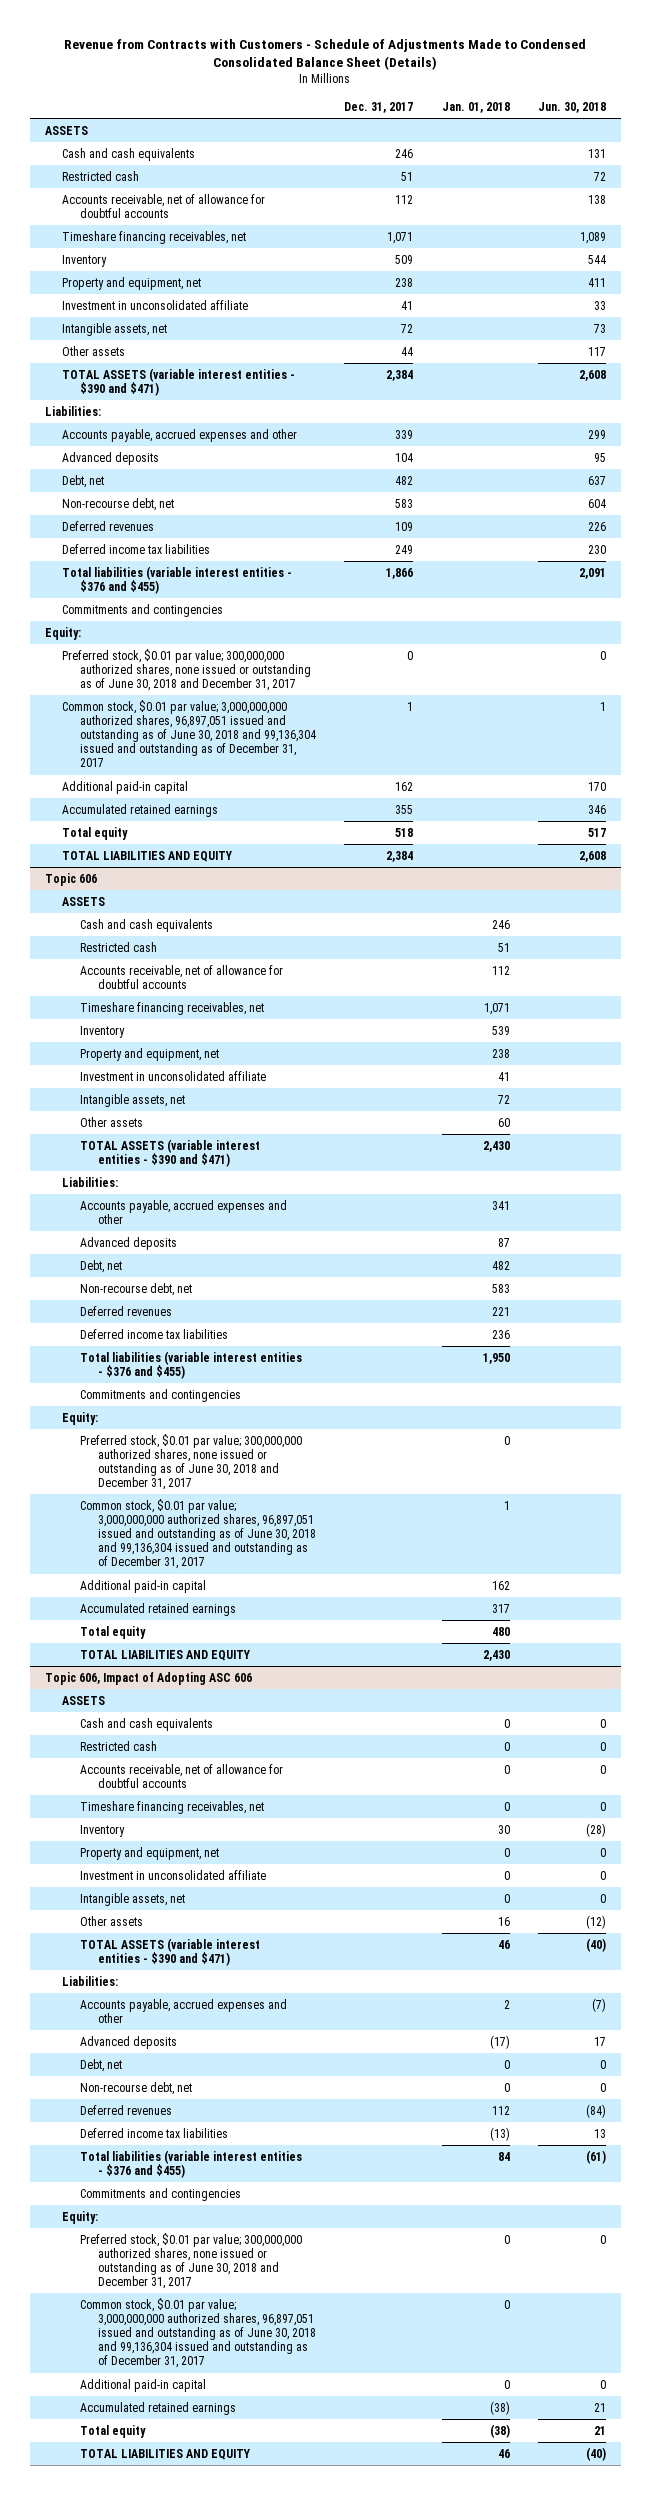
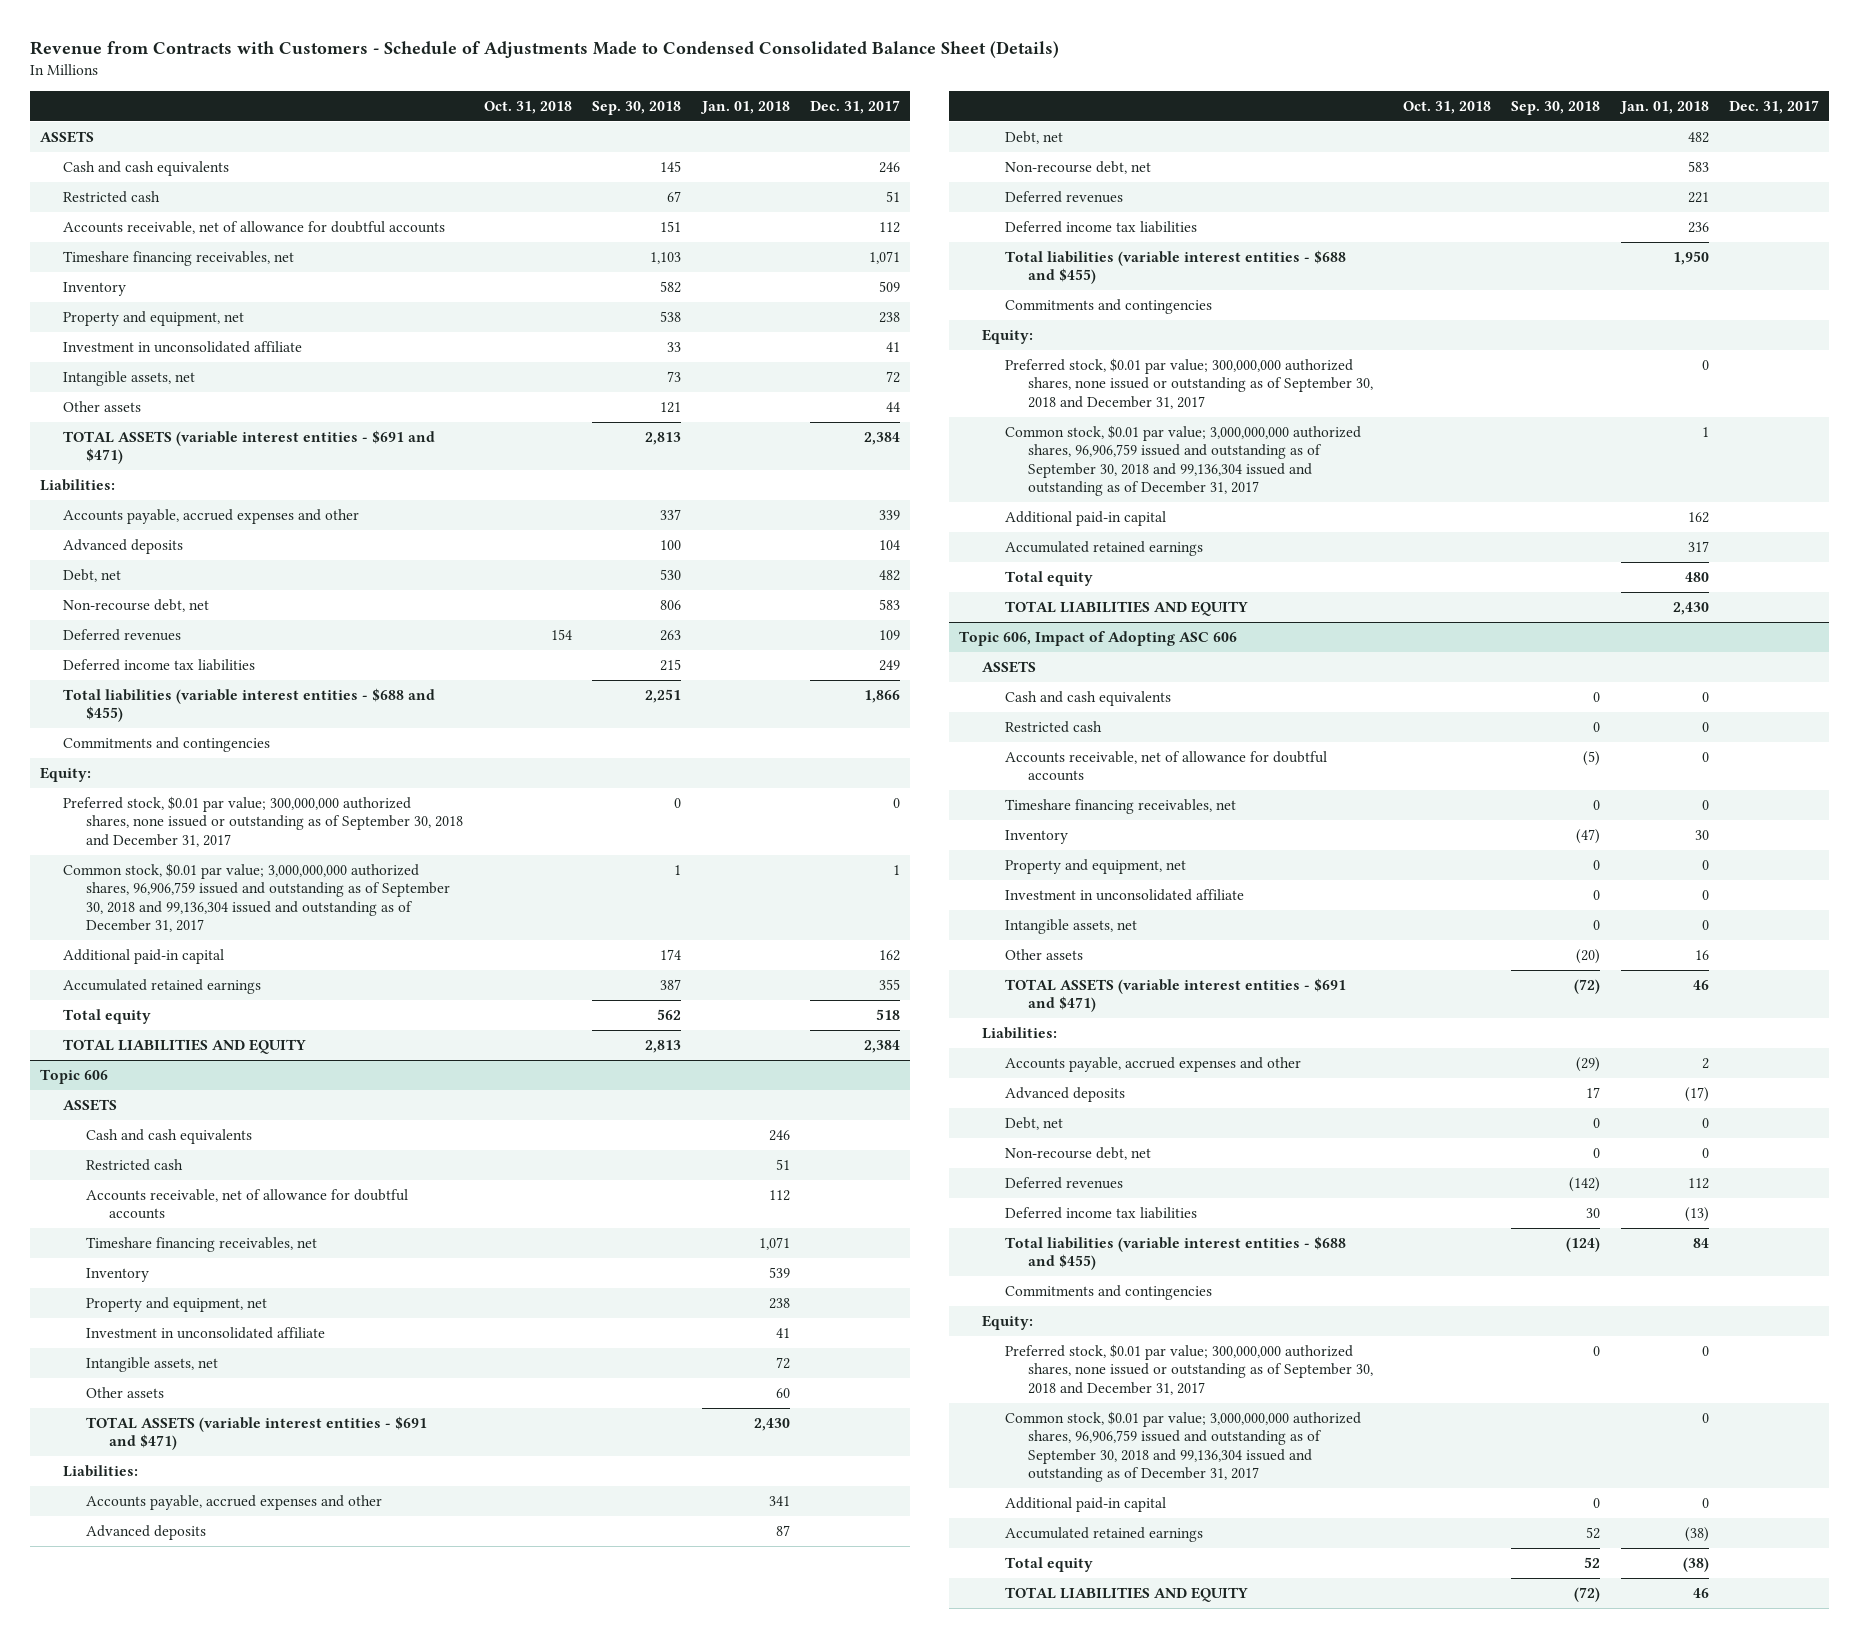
- | Dec. 31, 2017 | Jan. 01, 2018 | Jun. 30, 2018
+ | Oct. 31, 2018 | Sep. 30, 2018 | Jan. 01, 2018 | Dec. 31, 2017
- TOTAL ASSETS (variable interest entities - $390 and $471) | 2,384 | | 2,608
+ TOTAL ASSETS (variable interest entities - $691 and $471) | | 2,813 | | 2,384
- Total liabilities (variable interest entities - $376 and $455) | 1,866 | | 2,091
+ Total liabilities (variable interest entities - $688 and $455) | | 2,251 | | 1,866
- Preferred stock, $0.01 par value; 300,000,000 authorized shares, none issued or outstanding as of June 30, 2018 and December 31, 2017 | 0 | | 0
- Common stock, $0.01 par value; 3,000,000,000 authorized shares, 96,897,051 issued and outstanding as of June 30, 2018 and 99,136,304 issued and outstanding as of December 31, 2017 | 1 | | 1
+ Preferred stock, $0.01 par value; 300,000,000 authorized shares, none issued or outstanding as of September 30, 2018 and December 31, 2017 | | 0 | | 0
+ Common stock, $0.01 par value; 3,000,000,000 authorized shares, 96,906,759 issued and outstanding as of September 30, 2018 and 99,136,304 issued and outstanding as of December 31, 2017 | | 1 | | 1
@ Topic 606
- TOTAL ASSETS (variable interest entities - $390 and $471) | | 2,430 |
+ TOTAL ASSETS (variable interest entities - $691 and $471) | | | 2,430 |
- Total liabilities (variable interest entities - $376 and $455) | | 1,950 |
+ Total liabilities (variable interest entities - $688 and $455) | | | 1,950 |
- Preferred stock, $0.01 par value; 300,000,000 authorized shares, none issued or outstanding as of June 30, 2018 and December 31, 2017 | | 0 |
- Common stock, $0.01 par value; 3,000,000,000 authorized shares, 96,897,051 issued and outstanding as of June 30, 2018 and 99,136,304 issued and outstanding as of December 31, 2017 | | 1 |
+ Preferred stock, $0.01 par value; 300,000,000 authorized shares, none issued or outstanding as of September 30, 2018 and December 31, 2017 | | | 0 |
+ Common stock, $0.01 par value; 3,000,000,000 authorized shares, 96,906,759 issued and outstanding as of September 30, 2018 and 99,136,304 issued and outstanding as of December 31, 2017 | | | 1 |
@ Topic 606, Impact of Adopting ASC 606
- TOTAL ASSETS (variable interest entities - $390 and $471) | | 46 | (40)
+ TOTAL ASSETS (variable interest entities - $691 and $471) | | (72) | 46 |
- Total liabilities (variable interest entities - $376 and $455) | | 84 | (61)
+ Total liabilities (variable interest entities - $688 and $455) | | (124) | 84 |
- Preferred stock, $0.01 par value; 300,000,000 authorized shares, none issued or outstanding as of June 30, 2018 and December 31, 2017 | | 0 | 0
- Common stock, $0.01 par value; 3,000,000,000 authorized shares, 96,897,051 issued and outstanding as of June 30, 2018 and 99,136,304 issued and outstanding as of December 31, 2017 | | 0 |
+ Preferred stock, $0.01 par value; 300,000,000 authorized shares, none issued or outstanding as of September 30, 2018 and December 31, 2017 | | 0 | 0 |
+ Common stock, $0.01 par value; 3,000,000,000 authorized shares, 96,906,759 issued and outstanding as of September 30, 2018 and 99,136,304 issued and outstanding as of December 31, 2017 | | | 0 |

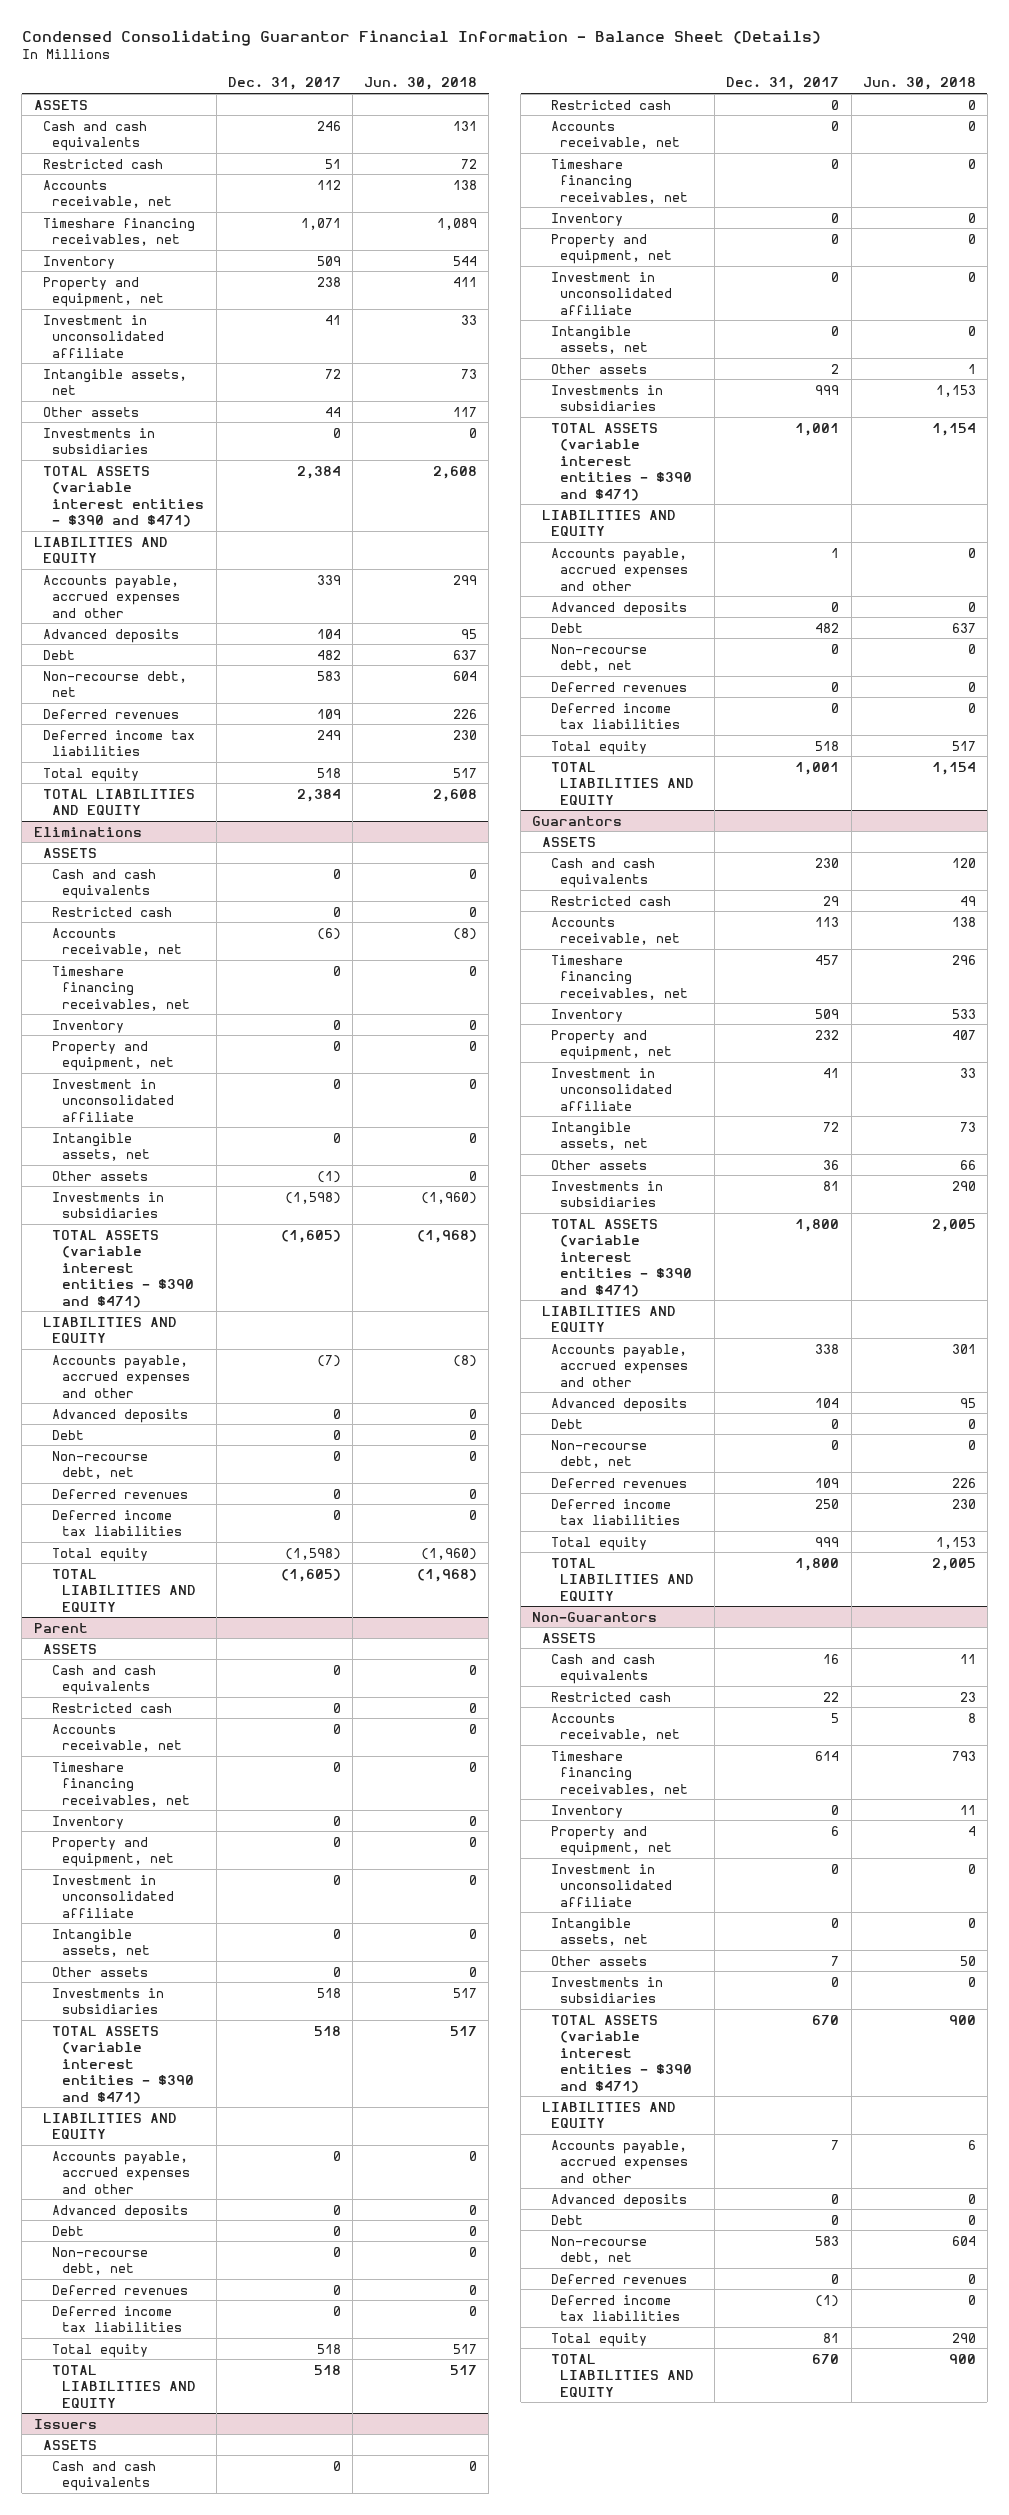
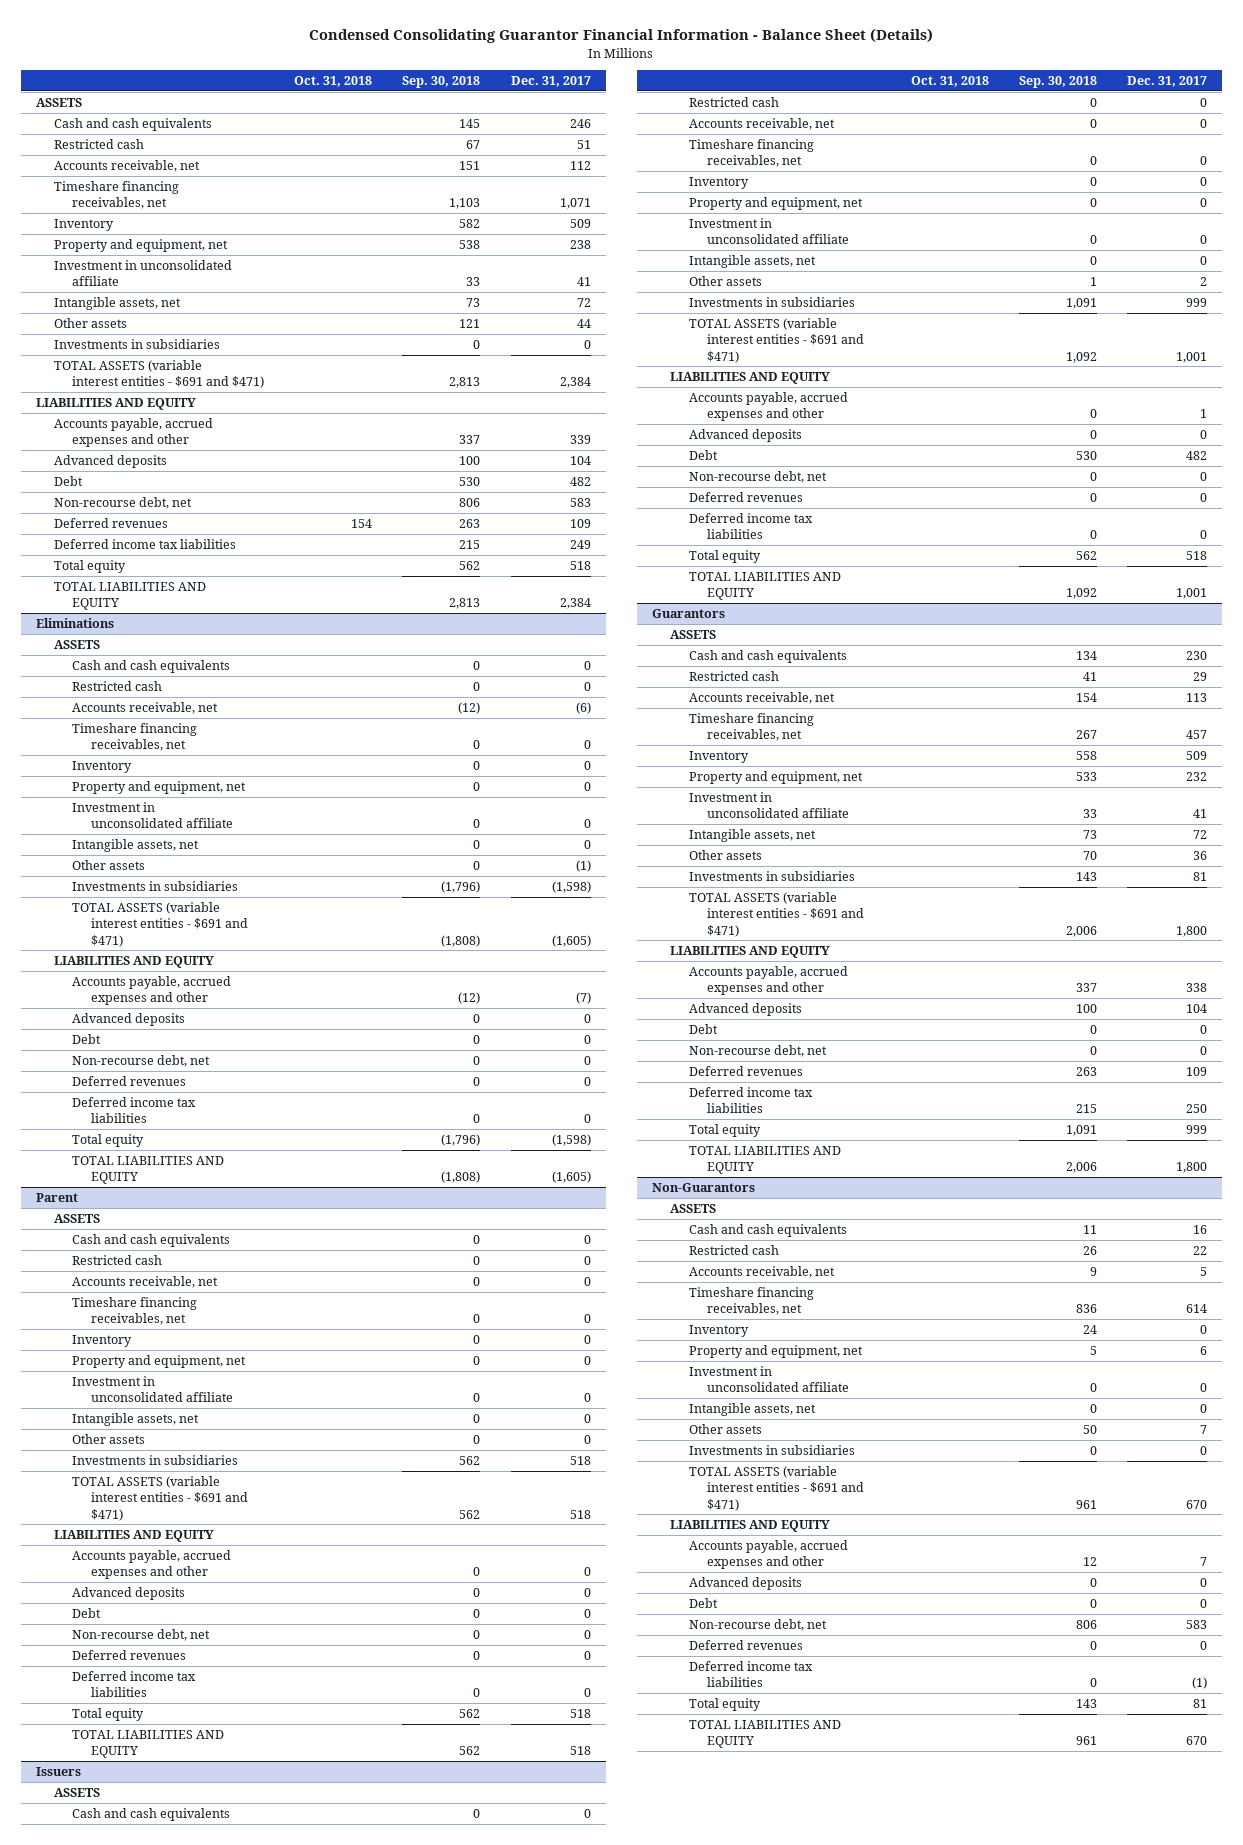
- | Dec. 31, 2017 | Jun. 30, 2018
+ | Oct. 31, 2018 | Sep. 30, 2018 | Dec. 31, 2017
- TOTAL ASSETS (variable interest entities - $390 and $471) | 2,384 | 2,608
+ TOTAL ASSETS (variable interest entities - $691 and $471) | | 2,813 | 2,384
@ Eliminations
- TOTAL ASSETS (variable interest entities - $390 and $471) | (1,605) | (1,968)
+ TOTAL ASSETS (variable interest entities - $691 and $471) | | (1,808) | (1,605)
@ Parent
- TOTAL ASSETS (variable interest entities - $390 and $471) | 518 | 517
+ TOTAL ASSETS (variable interest entities - $691 and $471) | | 562 | 518
@ Issuers
- TOTAL ASSETS (variable interest entities - $390 and $471) | 1,001 | 1,154
+ TOTAL ASSETS (variable interest entities - $691 and $471) | | 1,092 | 1,001
@ Guarantors
- TOTAL ASSETS (variable interest entities - $390 and $471) | 1,800 | 2,005
+ TOTAL ASSETS (variable interest entities - $691 and $471) | | 2,006 | 1,800
@ Non-Guarantors
- TOTAL ASSETS (variable interest entities - $390 and $471) | 670 | 900
+ TOTAL ASSETS (variable interest entities - $691 and $471) | | 961 | 670

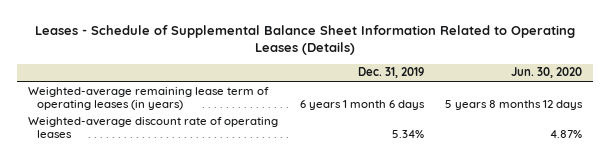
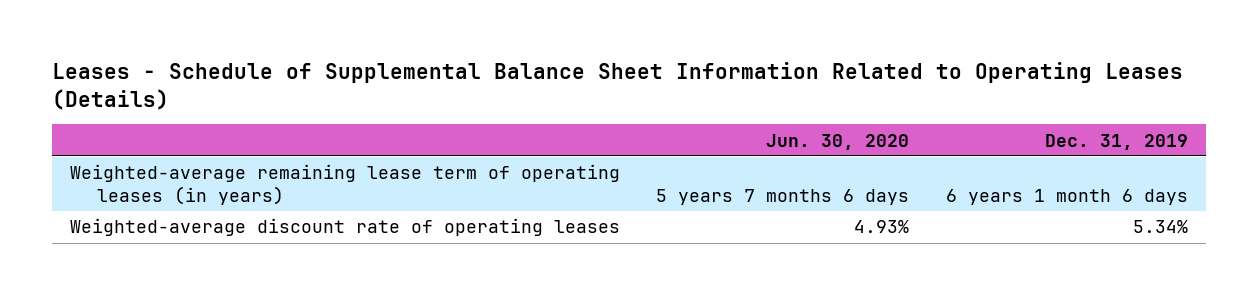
- | Dec. 31, 2019 | Jun. 30, 2020
+ | Jun. 30, 2020 | Dec. 31, 2019
- Weighted-average remaining lease term of operating leases (in years) | 6 years 1 month 6 days | 5 years 8 months 12 days
- Weighted-average discount rate of operating leases | 5.34% | 4.87%
+ Weighted-average remaining lease term of operating leases (in years) | 5 years 7 months 6 days | 6 years 1 month 6 days
+ Weighted-average discount rate of operating leases | 4.93% | 5.34%

